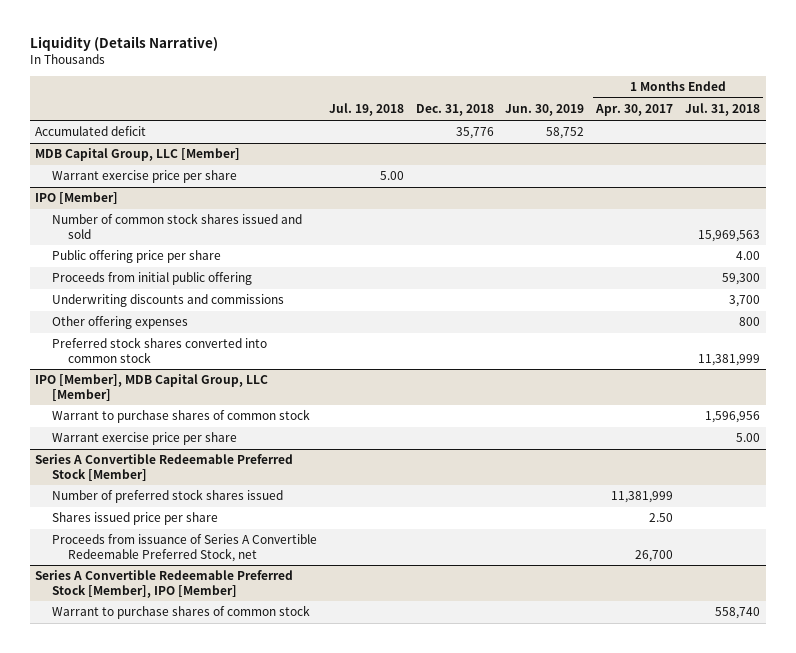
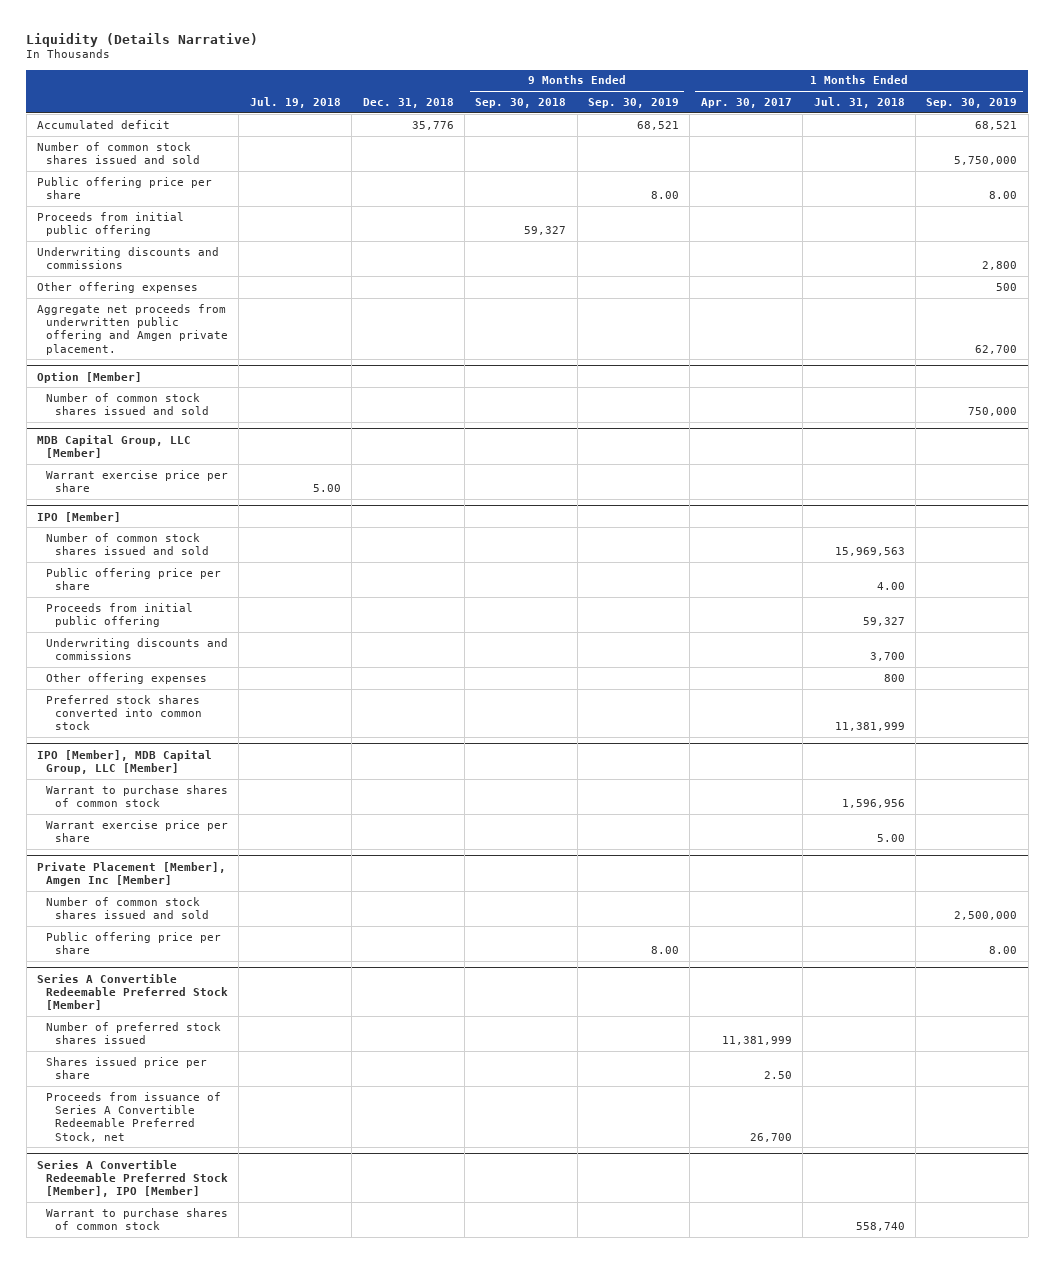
- | Jul. 19, 2018 | Dec. 31, 2018 | Jun. 30, 2019 | 1 Months Ended Apr. 30, 2017 | 1 Months Ended Jul. 31, 2018
+ | Jul. 19, 2018 | Dec. 31, 2018 | 9 Months Ended Sep. 30, 2018 | 9 Months Ended Sep. 30, 2019 | 1 Months Ended Apr. 30, 2017 | 1 Months Ended Jul. 31, 2018 | 1 Months Ended Sep. 30, 2019
+ Number of common stock shares issued and sold | | | | | | | 5,750,000
+ Public offering price per share | | | | 8.00 | | | 8.00
+ Proceeds from initial public offering | | | 59,327 | | | |
+ Underwriting discounts and commissions | | | | | | | 2,800
+ Other offering expenses | | | | | | | 500
+ Aggregate net proceeds from underwritten public offering and Amgen private placement. | | | | | | | 62,700
+ Option [Member]
+ Number of common stock shares issued and sold | | | | | | | 750,000
@ IPO [Member]
- Proceeds from initial public offering | | | | | 59,300
+ Proceeds from initial public offering | | | | | | 59,327 |
+ Private Placement [Member], Amgen Inc [Member]
+ Number of common stock shares issued and sold | | | | | | | 2,500,000
+ Public offering price per share | | | | 8.00 | | | 8.00

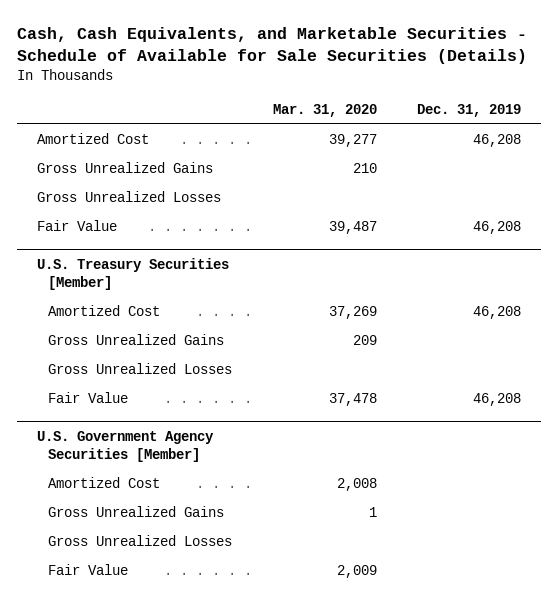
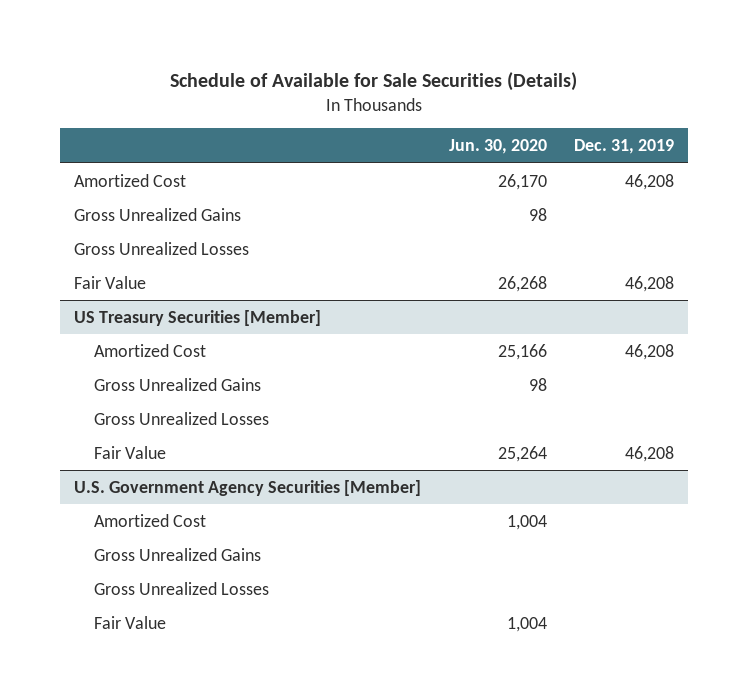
- Cash, Cash Equivalents, and Marketable Securities - Schedule of Available for Sale Securities (Details)
+ Schedule of Available for Sale Securities (Details)
- | Mar. 31, 2020 | Dec. 31, 2019
+ | Jun. 30, 2020 | Dec. 31, 2019
- U.S. Treasury Securities [Member]
+ US Treasury Securities [Member]

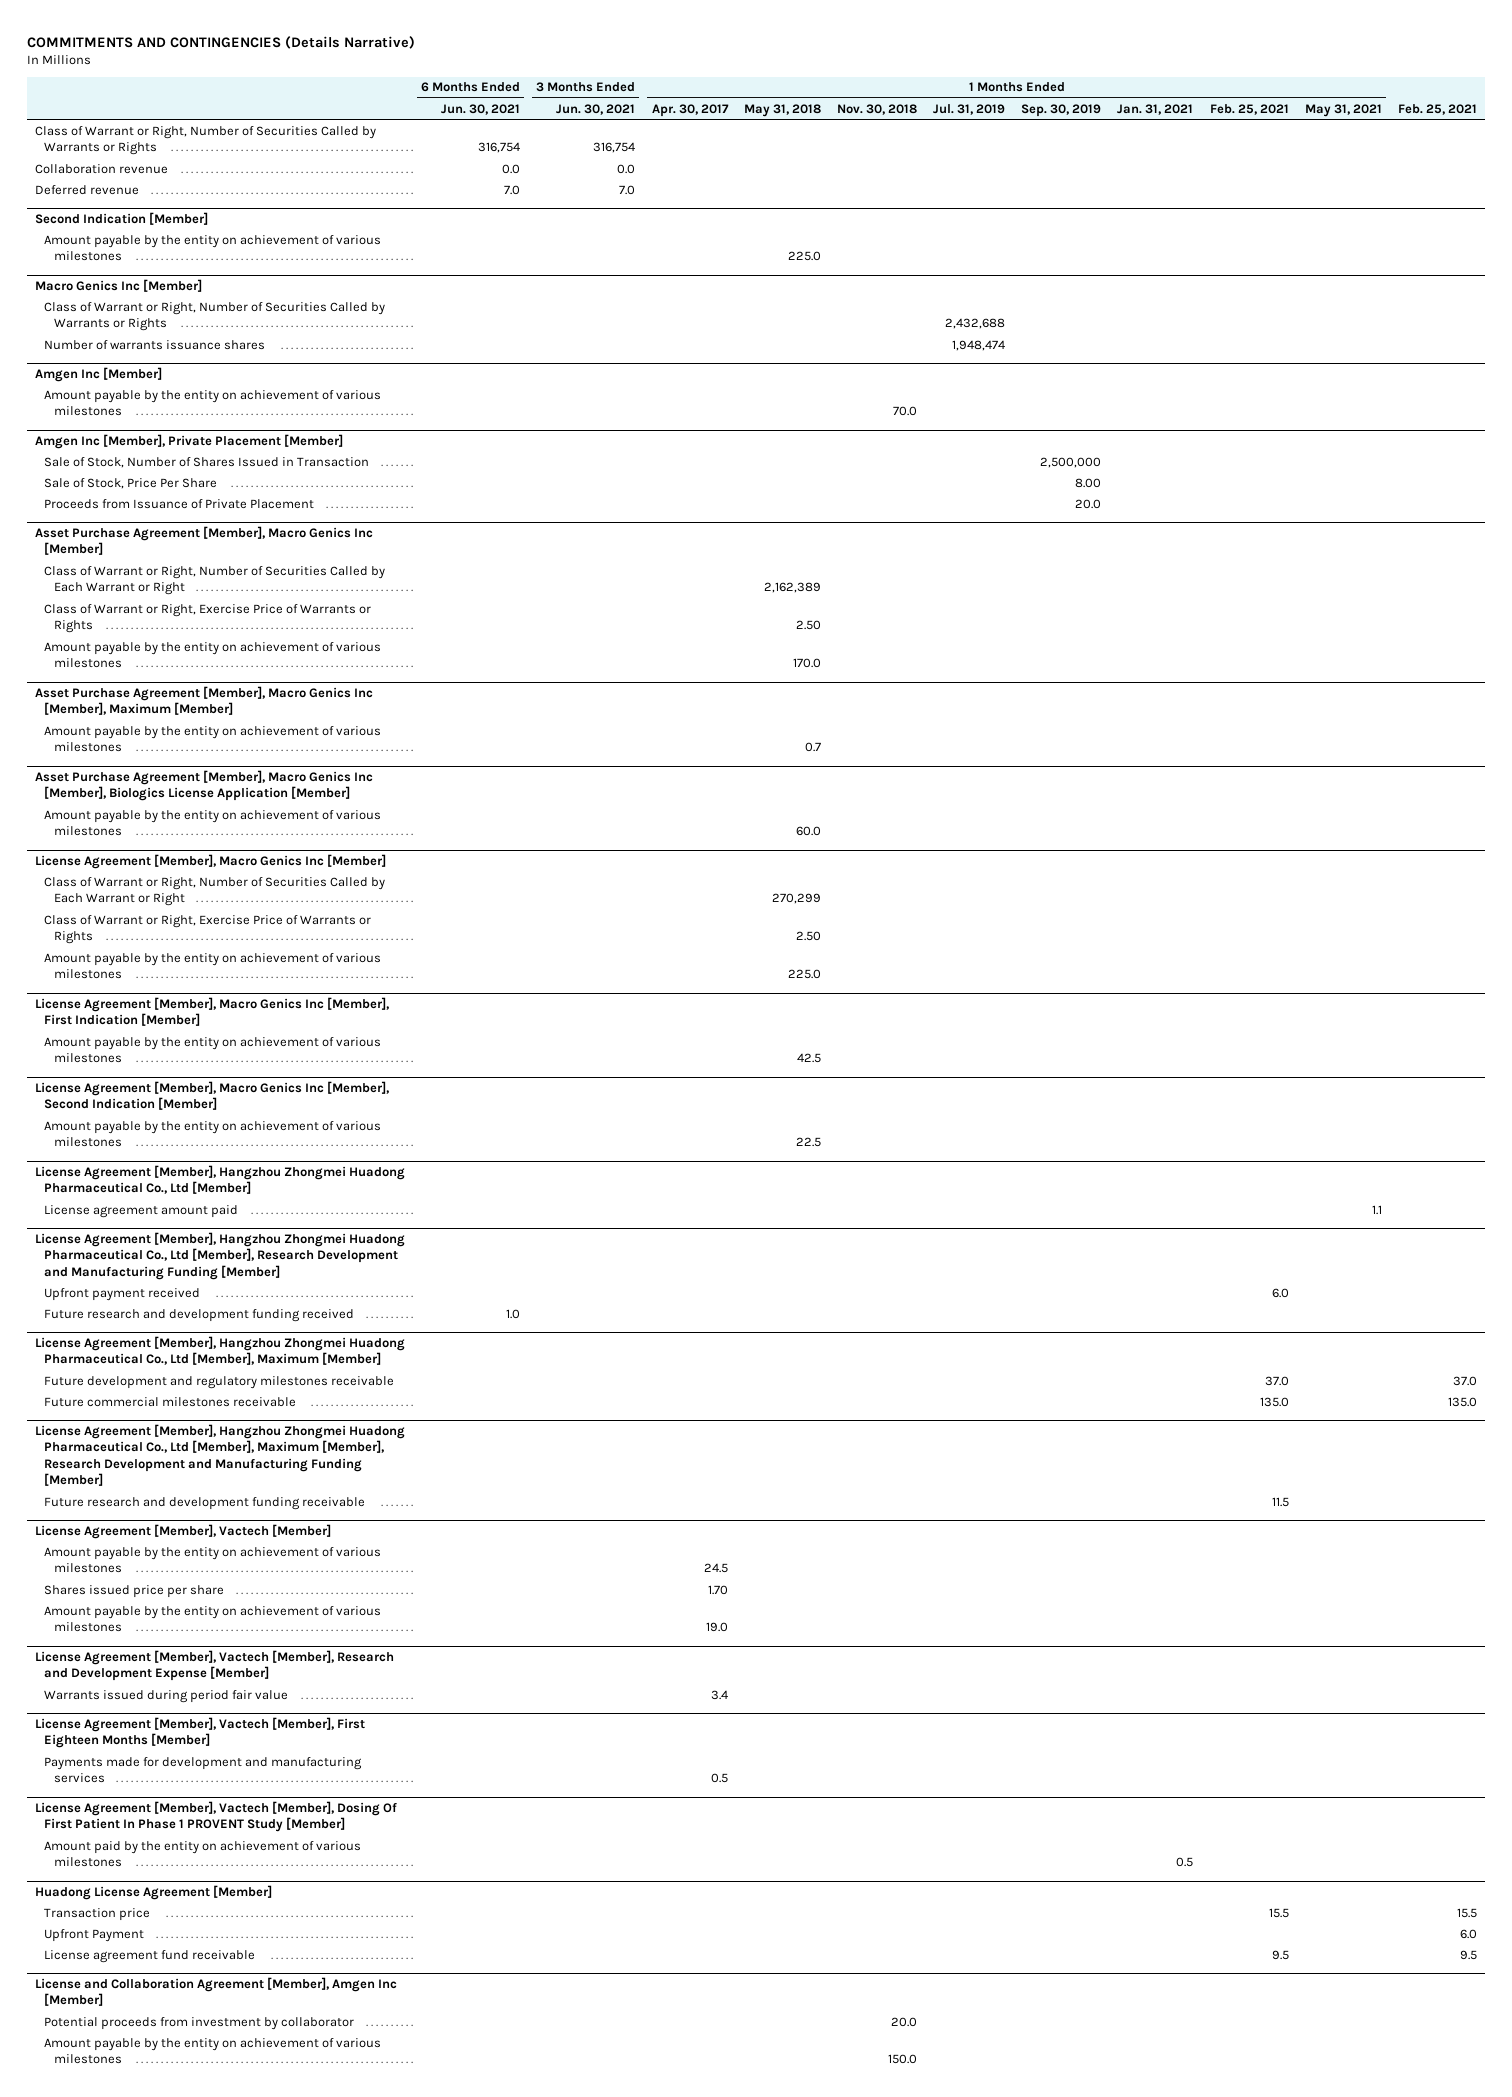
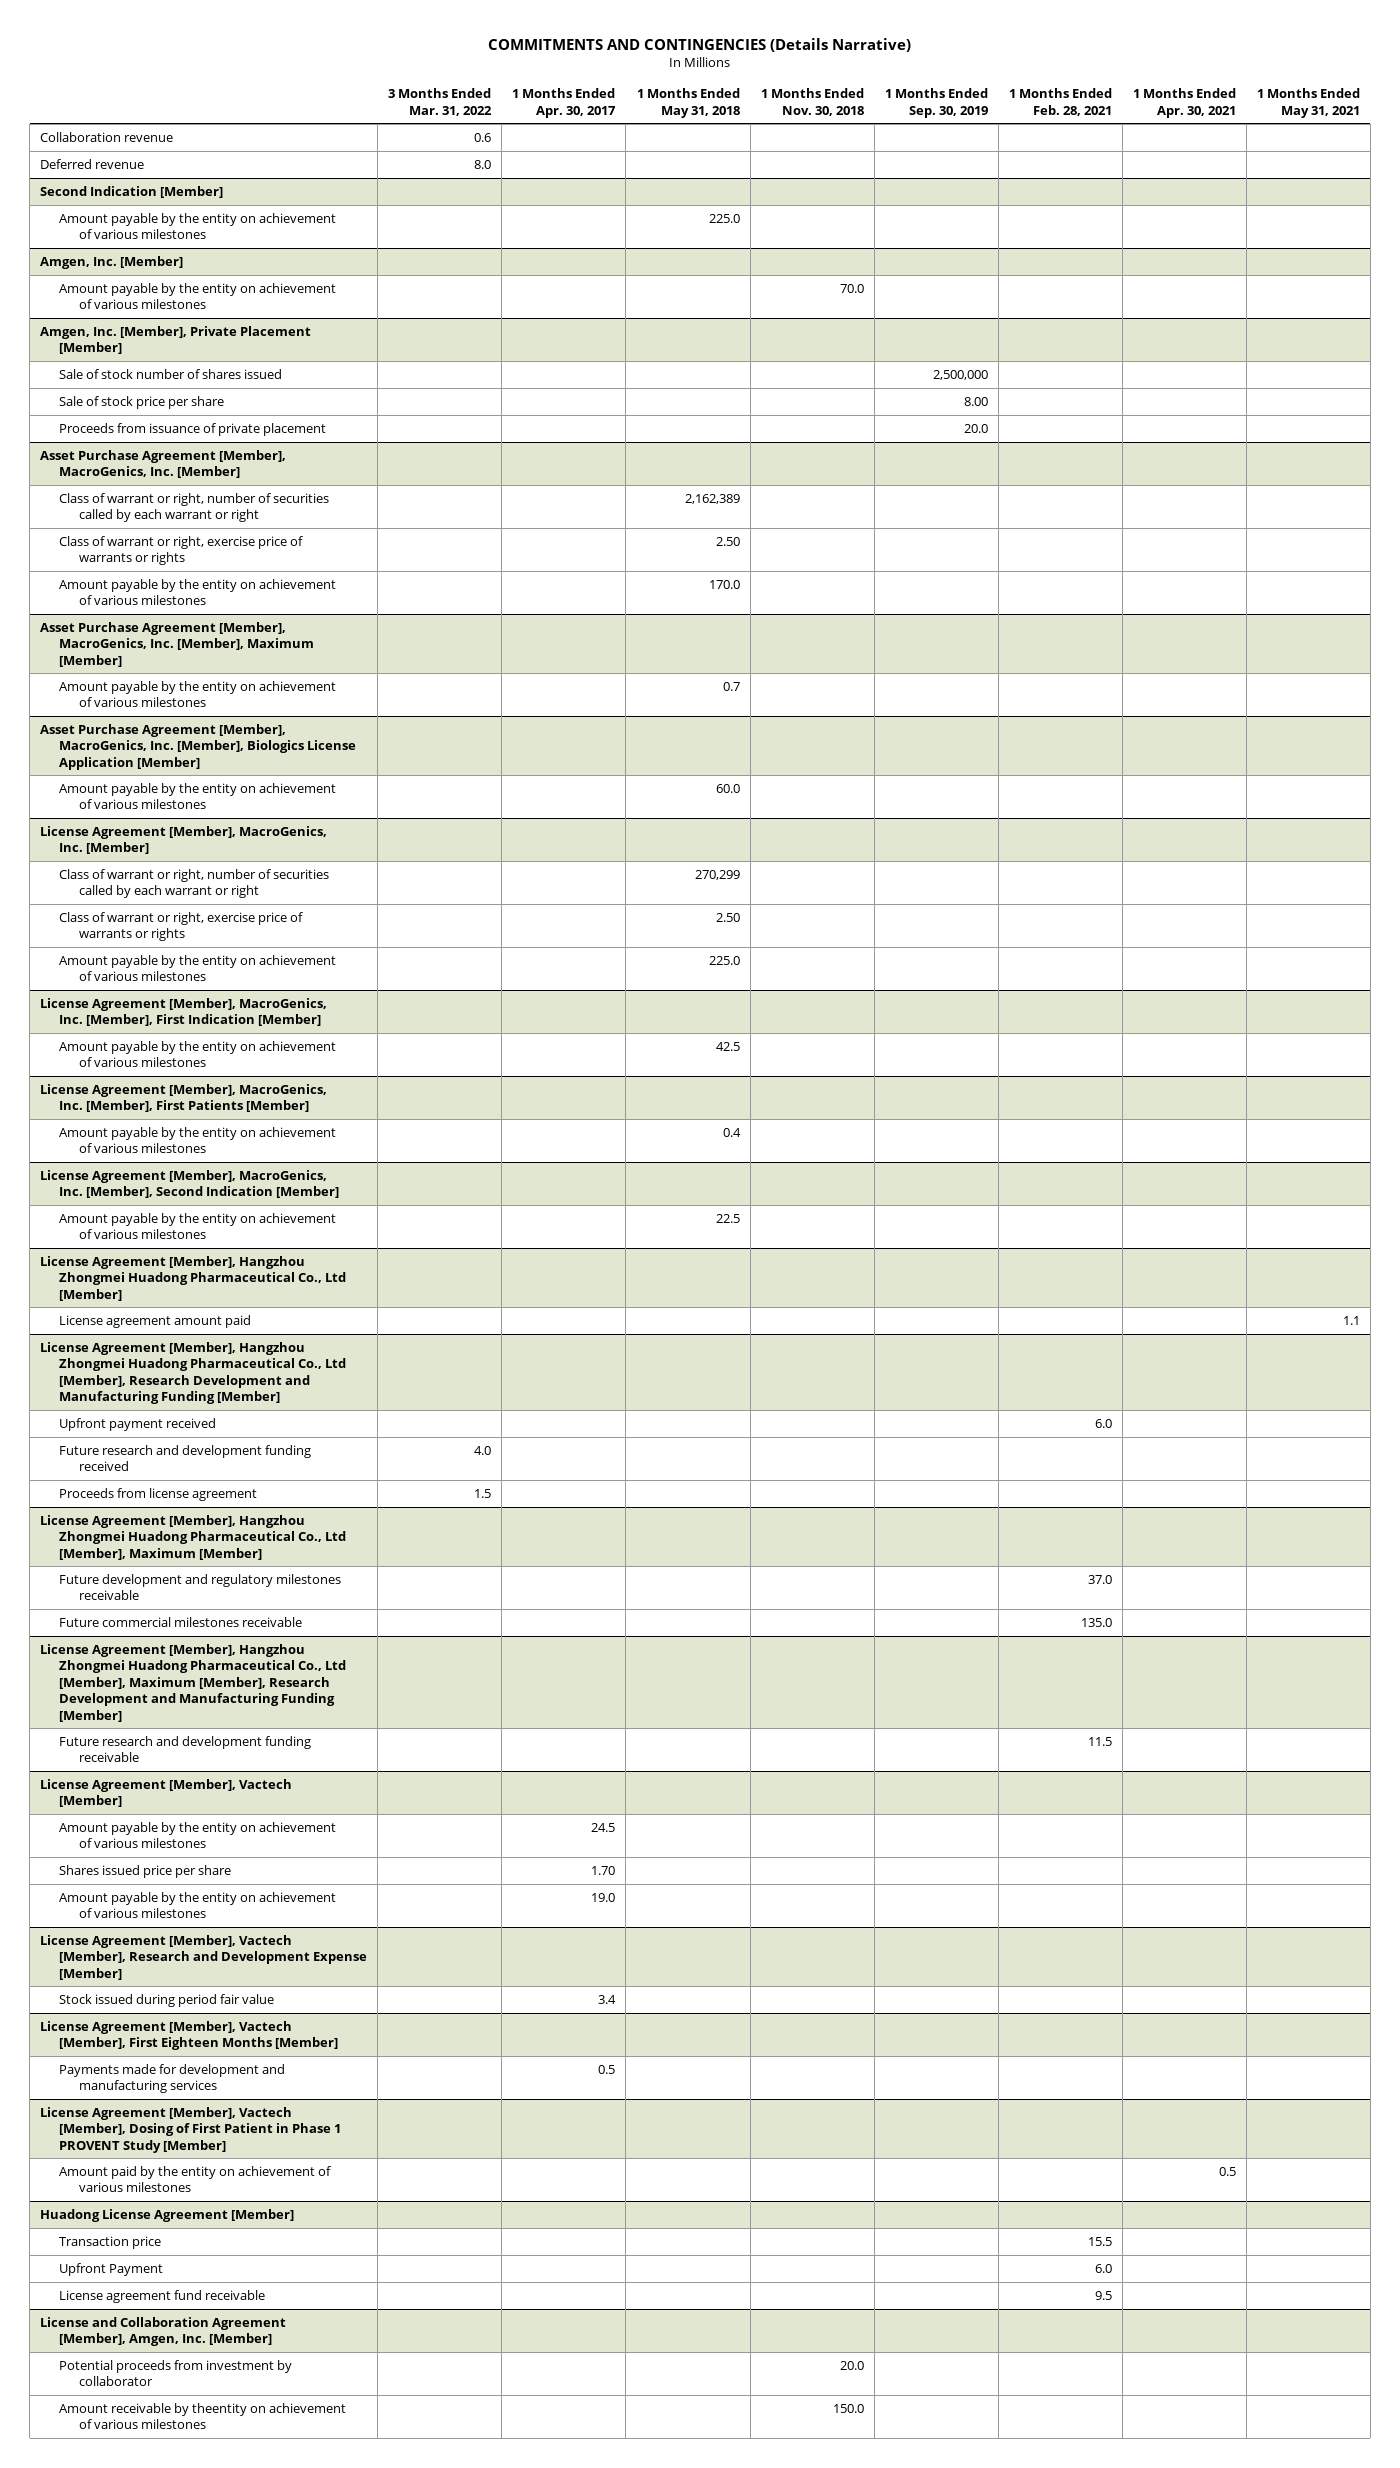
- | 6 Months Ended Jun. 30, 2021 | 3 Months Ended Jun. 30, 2021 | 1 Months Ended Apr. 30, 2017 | 1 Months Ended May 31, 2018 | 1 Months Ended Nov. 30, 2018 | 1 Months Ended Jul. 31, 2019 | 1 Months Ended Sep. 30, 2019 | 1 Months Ended Jan. 31, 2021 | 1 Months Ended Feb. 25, 2021 | 1 Months Ended May 31, 2021 | Feb. 25, 2021
+ | 3 Months Ended Mar. 31, 2022 | 1 Months Ended Apr. 30, 2017 | 1 Months Ended May 31, 2018 | 1 Months Ended Nov. 30, 2018 | 1 Months Ended Sep. 30, 2019 | 1 Months Ended Feb. 28, 2021 | 1 Months Ended Apr. 30, 2021 | 1 Months Ended May 31, 2021
- Class of Warrant or Right, Number of Securities Called by Warrants or Rights | 316,754 | 316,754 | | | | | | | | |
- Macro Genics Inc [Member]
- Class of Warrant or Right, Number of Securities Called by Warrants or Rights | | | | | | 2,432,688 | | | | |
- Number of warrants issuance shares | | | | | | 1,948,474 | | | | |
- Amgen Inc [Member]
+ Amgen, Inc. [Member]
- Amgen Inc [Member], Private Placement [Member]
- Sale of Stock, Number of Shares Issued in Transaction | | | | | | | 2,500,000 | | | |
- Sale of Stock, Price Per Share | | | | | | | 8.00 | | | |
- Proceeds from Issuance of Private Placement | | | | | | | 20.0 | | | |
- Asset Purchase Agreement [Member], Macro Genics Inc [Member]
- Class of Warrant or Right, Number of Securities Called by Each Warrant or Right | | | | 2,162,389 | | | | | | |
- Class of Warrant or Right, Exercise Price of Warrants or Rights | | | | 2.50 | | | | | | |
+ Amgen, Inc. [Member], Private Placement [Member]
+ Sale of stock number of shares issued | | | | | 2,500,000 | | |
+ Sale of stock price per share | | | | | 8.00 | | |
+ Proceeds from issuance of private placement | | | | | 20.0 | | |
+ Asset Purchase Agreement [Member], MacroGenics, Inc. [Member]
+ Class of warrant or right, number of securities called by each warrant or right | | | 2,162,389 | | | | |
+ Class of warrant or right, exercise price of warrants or rights | | | 2.50 | | | | |
- Asset Purchase Agreement [Member], Macro Genics Inc [Member], Maximum [Member]
+ Asset Purchase Agreement [Member], MacroGenics, Inc. [Member], Maximum [Member]
- Asset Purchase Agreement [Member], Macro Genics Inc [Member], Biologics License Application [Member]
+ Asset Purchase Agreement [Member], MacroGenics, Inc. [Member], Biologics License Application [Member]
- License Agreement [Member], Macro Genics Inc [Member]
- Class of Warrant or Right, Number of Securities Called by Each Warrant or Right | | | | 270,299 | | | | | | |
- Class of Warrant or Right, Exercise Price of Warrants or Rights | | | | 2.50 | | | | | | |
+ License Agreement [Member], MacroGenics, Inc. [Member]
+ Class of warrant or right, number of securities called by each warrant or right | | | 270,299 | | | | |
+ Class of warrant or right, exercise price of warrants or rights | | | 2.50 | | | | |
- License Agreement [Member], Macro Genics Inc [Member], First Indication [Member]
+ License Agreement [Member], MacroGenics, Inc. [Member], First Indication [Member]
- License Agreement [Member], Macro Genics Inc [Member], Second Indication [Member]
+ License Agreement [Member], MacroGenics, Inc. [Member], First Patients [Member]
+ Amount payable by the entity on achievement of various milestones | | | 0.4 | | | | |
+ License Agreement [Member], MacroGenics, Inc. [Member], Second Indication [Member]
@ License Agreement [Member], Hangzhou Zhongmei Huadong Pharmaceutical Co., Ltd [Member], Research Development and Manufacturing Funding [Member]
+ Proceeds from license agreement | 1.5 | | | | | | |
@ License Agreement [Member], Vactech [Member], Research and Development Expense [Member]
- Warrants issued during period fair value | | | 3.4 | | | | | | | |
+ Stock issued during period fair value | | 3.4 | | | | | |
- License Agreement [Member], Vactech [Member], Dosing Of First Patient In Phase 1 PROVENT Study [Member]
+ License Agreement [Member], Vactech [Member], Dosing of First Patient in Phase 1 PROVENT Study [Member]
- License and Collaboration Agreement [Member], Amgen Inc [Member]
+ License and Collaboration Agreement [Member], Amgen, Inc. [Member]
- Amount payable by the entity on achievement of various milestones | | | | | 150.0 | | | | | |
+ Amount receivable by theentity on achievement of various milestones | | | | 150.0 | | | |

